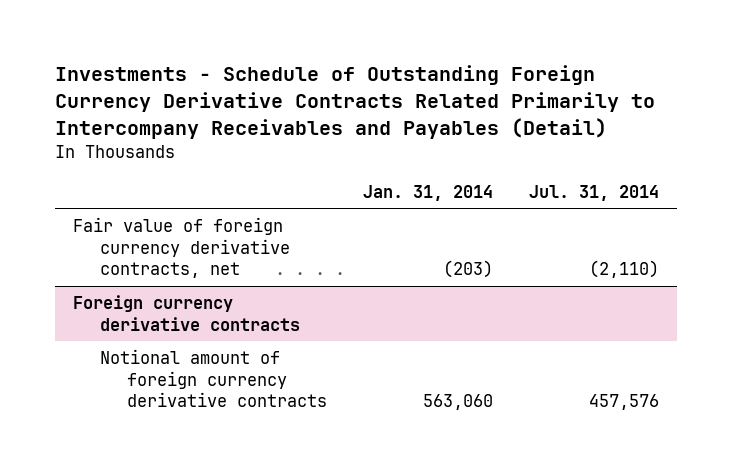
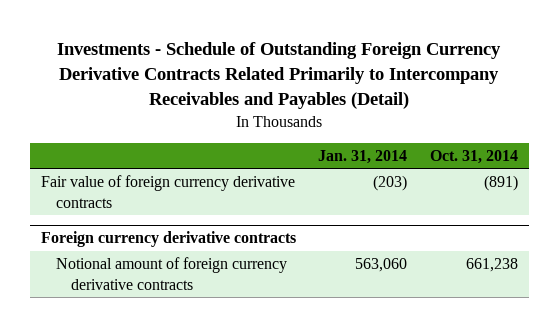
- | Jan. 31, 2014 | Jul. 31, 2014
+ | Jan. 31, 2014 | Oct. 31, 2014
- Fair value of foreign currency derivative contracts, net | (203) | (2,110)
+ Fair value of foreign currency derivative contracts | (203) | (891)

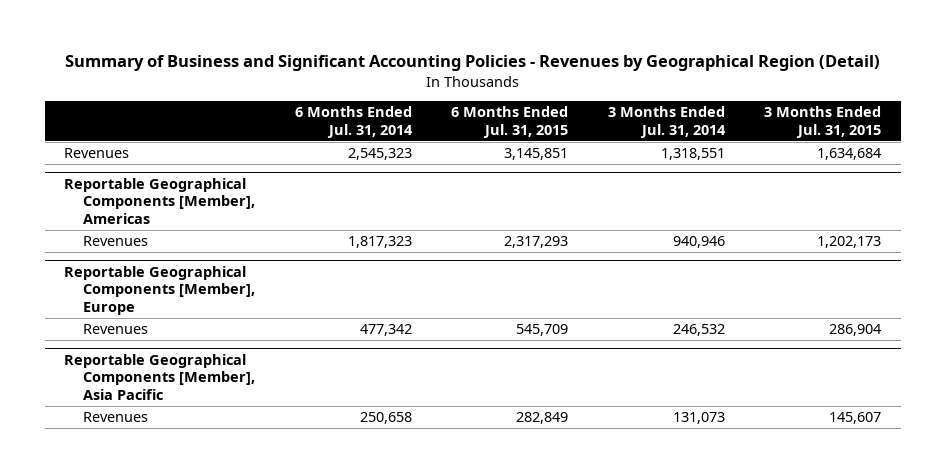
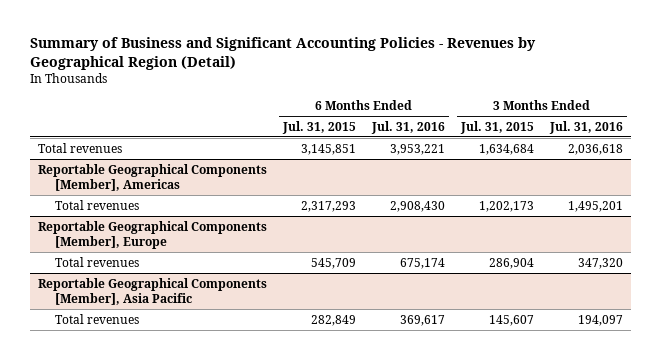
- | 6 Months Ended Jul. 31, 2014 | 6 Months Ended Jul. 31, 2015 | 3 Months Ended Jul. 31, 2014 | 3 Months Ended Jul. 31, 2015
+ | 6 Months Ended Jul. 31, 2015 | 6 Months Ended Jul. 31, 2016 | 3 Months Ended Jul. 31, 2015 | 3 Months Ended Jul. 31, 2016
- Revenues | 2,545,323 | 3,145,851 | 1,318,551 | 1,634,684
+ Total revenues | 3,145,851 | 3,953,221 | 1,634,684 | 2,036,618
@ Reportable Geographical Components [Member], Americas
- Revenues | 1,817,323 | 2,317,293 | 940,946 | 1,202,173
+ Total revenues | 2,317,293 | 2,908,430 | 1,202,173 | 1,495,201
@ Reportable Geographical Components [Member], Europe
- Revenues | 477,342 | 545,709 | 246,532 | 286,904
+ Total revenues | 545,709 | 675,174 | 286,904 | 347,320
@ Reportable Geographical Components [Member], Asia Pacific
- Revenues | 250,658 | 282,849 | 131,073 | 145,607
+ Total revenues | 282,849 | 369,617 | 145,607 | 194,097

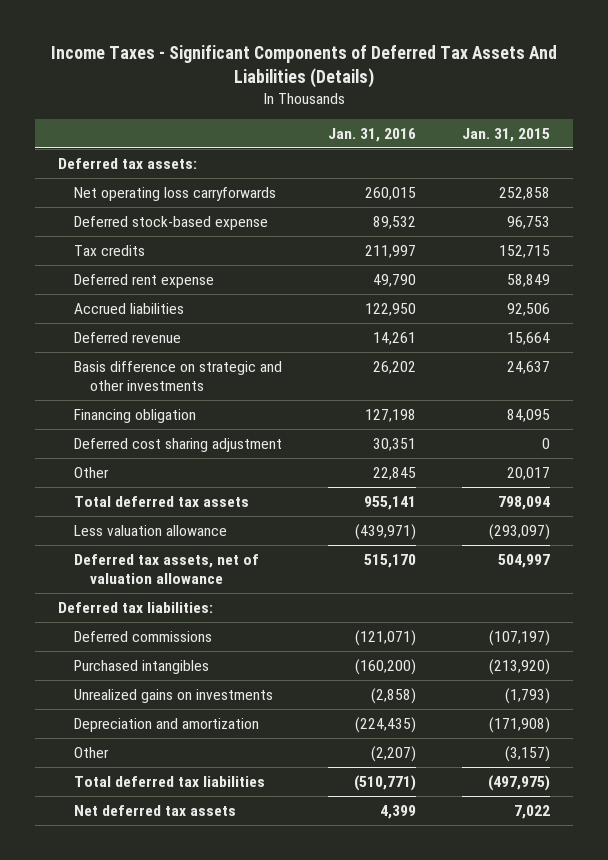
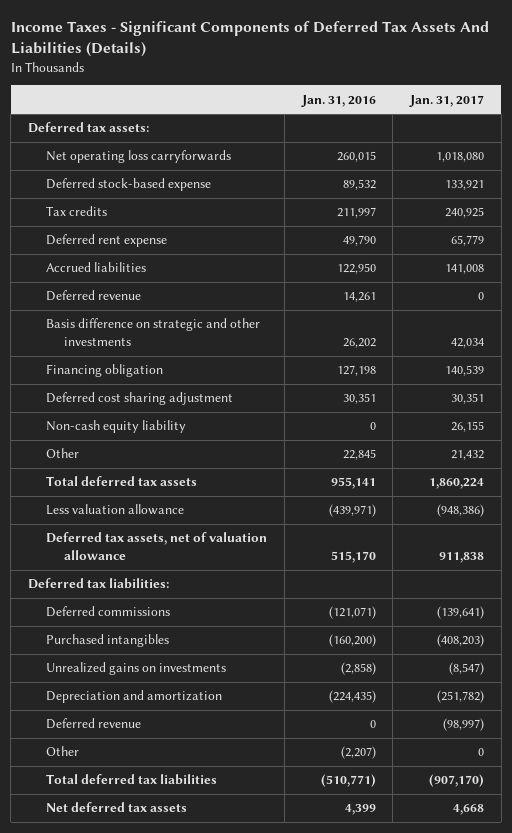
- | Jan. 31, 2016 | Jan. 31, 2015
+ | Jan. 31, 2016 | Jan. 31, 2017
+ Non-cash equity liability | 0 | 26,155
+ Deferred revenue | 0 | (98,997)

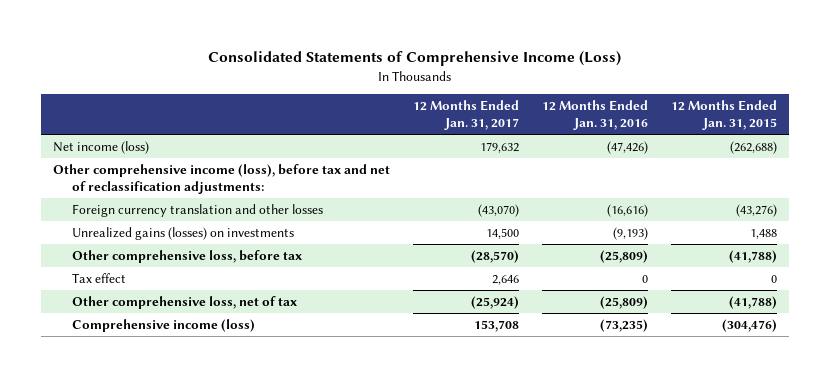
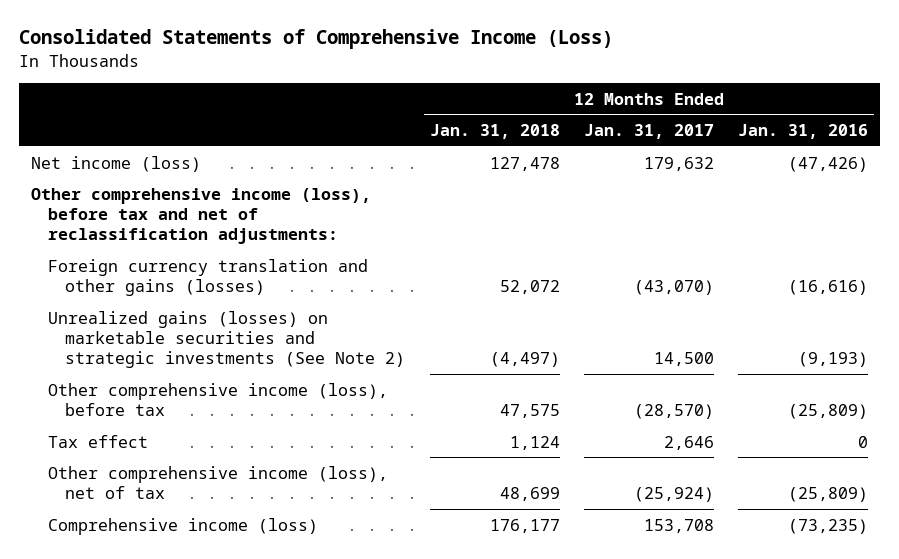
- | 12 Months Ended Jan. 31, 2017 | 12 Months Ended Jan. 31, 2016 | 12 Months Ended Jan. 31, 2015
+ | 12 Months Ended Jan. 31, 2018 | 12 Months Ended Jan. 31, 2017 | 12 Months Ended Jan. 31, 2016
- Foreign currency translation and other losses | (43,070) | (16,616) | (43,276)
- Unrealized gains (losses) on investments | 14,500 | (9,193) | 1,488
- Other comprehensive loss, before tax | (28,570) | (25,809) | (41,788)
+ Foreign currency translation and other gains (losses) | 52,072 | (43,070) | (16,616)
+ Unrealized gains (losses) on marketable securities and strategic investments (See Note 2) | (4,497) | 14,500 | (9,193)
+ Other comprehensive income (loss), before tax | 47,575 | (28,570) | (25,809)
- Other comprehensive loss, net of tax | (25,924) | (25,809) | (41,788)
+ Other comprehensive income (loss), net of tax | 48,699 | (25,924) | (25,809)

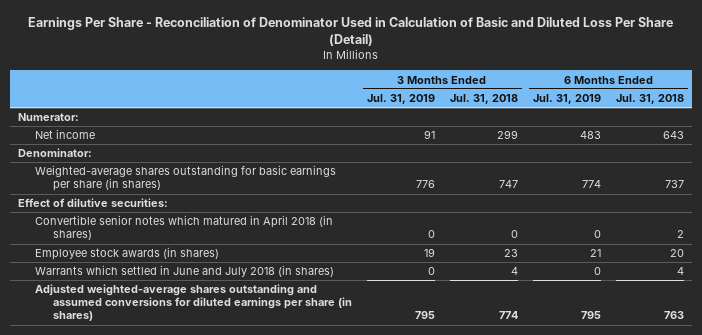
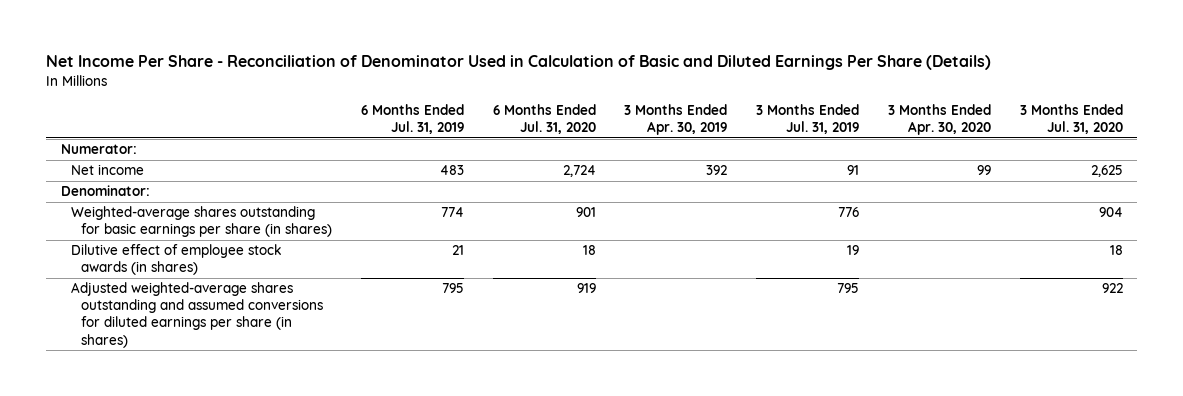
- Earnings Per Share - Reconciliation of Denominator Used in Calculation of Basic and Diluted Loss Per Share (Detail)
+ Net Income Per Share - Reconciliation of Denominator Used in Calculation of Basic and Diluted Earnings Per Share (Details)
- | 3 Months Ended Jul. 31, 2019 | 3 Months Ended Jul. 31, 2018 | 6 Months Ended Jul. 31, 2019 | 6 Months Ended Jul. 31, 2018
+ | 6 Months Ended Jul. 31, 2019 | 6 Months Ended Jul. 31, 2020 | 3 Months Ended Apr. 30, 2019 | 3 Months Ended Jul. 31, 2019 | 3 Months Ended Apr. 30, 2020 | 3 Months Ended Jul. 31, 2020
- Effect of dilutive securities:
- Convertible senior notes which matured in April 2018 (in shares) | 0 | 0 | 0 | 2
- Employee stock awards (in shares) | 19 | 23 | 21 | 20
- Warrants which settled in June and July 2018 (in shares) | 0 | 4 | 0 | 4
+ Dilutive effect of employee stock awards (in shares) | 21 | 18 | | 19 | | 18

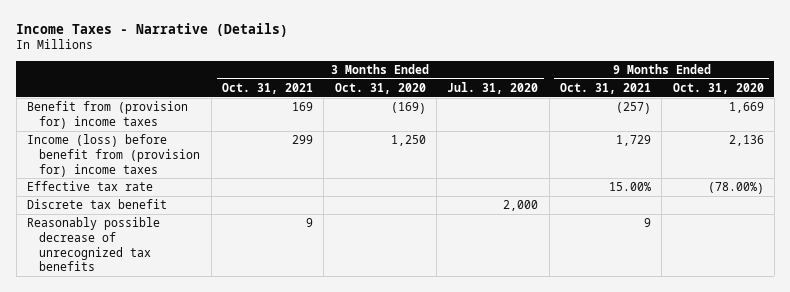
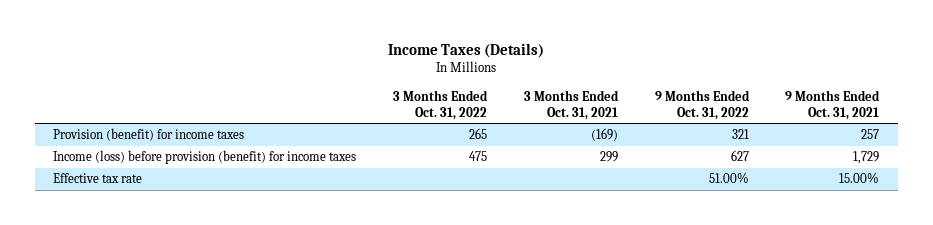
- Income Taxes - Narrative (Details)
+ Income Taxes (Details)
- | 3 Months Ended Oct. 31, 2021 | 3 Months Ended Oct. 31, 2020 | 3 Months Ended Jul. 31, 2020 | 9 Months Ended Oct. 31, 2021 | 9 Months Ended Oct. 31, 2020
+ | 3 Months Ended Oct. 31, 2022 | 3 Months Ended Oct. 31, 2021 | 9 Months Ended Oct. 31, 2022 | 9 Months Ended Oct. 31, 2021
- Benefit from (provision for) income taxes | 169 | (169) | | (257) | 1,669
- Income (loss) before benefit from (provision for) income taxes | 299 | 1,250 | | 1,729 | 2,136
+ Provision (benefit) for income taxes | 265 | (169) | 321 | 257
+ Income (loss) before provision (benefit) for income taxes | 475 | 299 | 627 | 1,729
- Discrete tax benefit | | | 2,000 | |
- Reasonably possible decrease of unrecognized tax benefits | 9 | | | 9 |

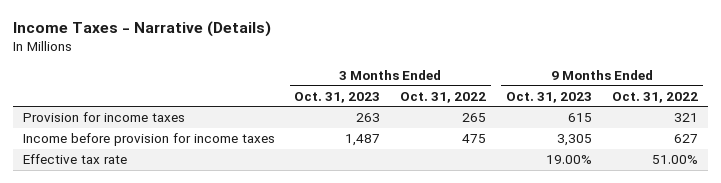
- Income Taxes (Details)
+ Income Taxes - Narrative (Details)
- | 3 Months Ended Oct. 31, 2022 | 3 Months Ended Oct. 31, 2021 | 9 Months Ended Oct. 31, 2022 | 9 Months Ended Oct. 31, 2021
+ | 3 Months Ended Oct. 31, 2023 | 3 Months Ended Oct. 31, 2022 | 9 Months Ended Oct. 31, 2023 | 9 Months Ended Oct. 31, 2022
- Provision (benefit) for income taxes | 265 | (169) | 321 | 257
- Income (loss) before provision (benefit) for income taxes | 475 | 299 | 627 | 1,729
+ Provision for income taxes | 263 | 265 | 615 | 321
+ Income before provision for income taxes | 1,487 | 475 | 3,305 | 627

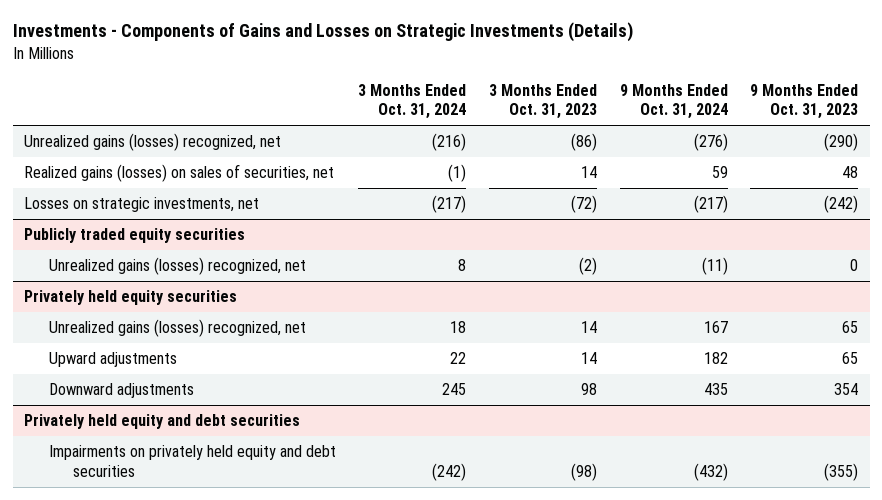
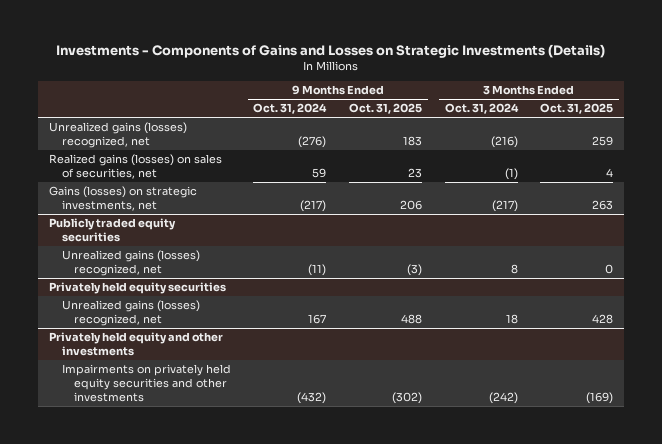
- | 3 Months Ended Oct. 31, 2024 | 3 Months Ended Oct. 31, 2023 | 9 Months Ended Oct. 31, 2024 | 9 Months Ended Oct. 31, 2023
+ | 9 Months Ended Oct. 31, 2024 | 9 Months Ended Oct. 31, 2025 | 3 Months Ended Oct. 31, 2024 | 3 Months Ended Oct. 31, 2025
- Losses on strategic investments, net | (217) | (72) | (217) | (242)
+ Gains (losses) on strategic investments, net | (217) | 206 | (217) | 263
@ Privately held equity securities
- Upward adjustments | 22 | 14 | 182 | 65
- Downward adjustments | 245 | 98 | 435 | 354
- Privately held equity and debt securities
- Impairments on privately held equity and debt securities | (242) | (98) | (432) | (355)
+ Privately held equity and other investments
+ Impairments on privately held equity securities and other investments | (432) | (302) | (242) | (169)

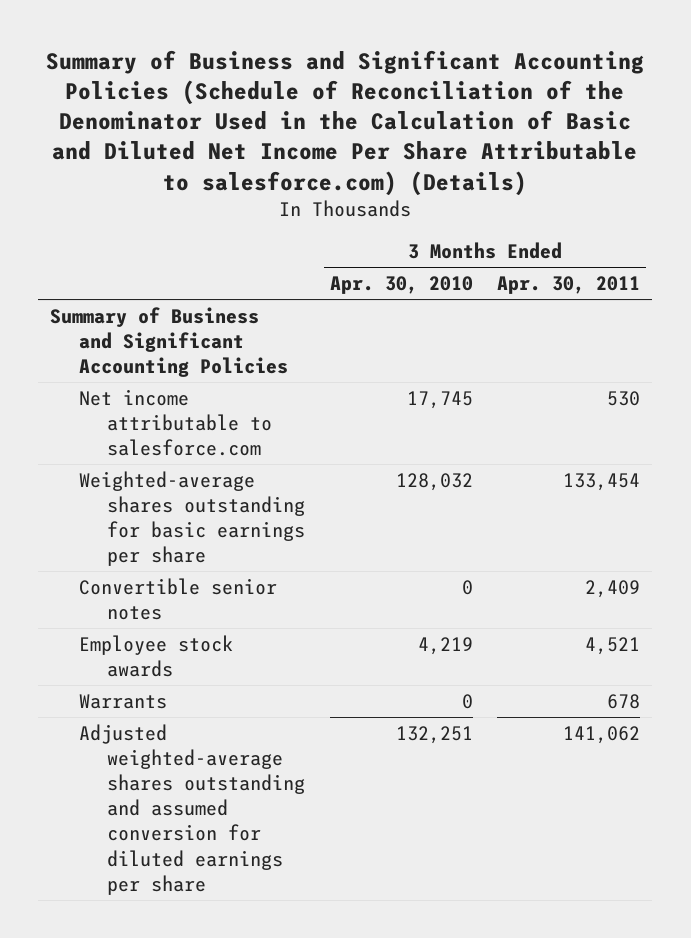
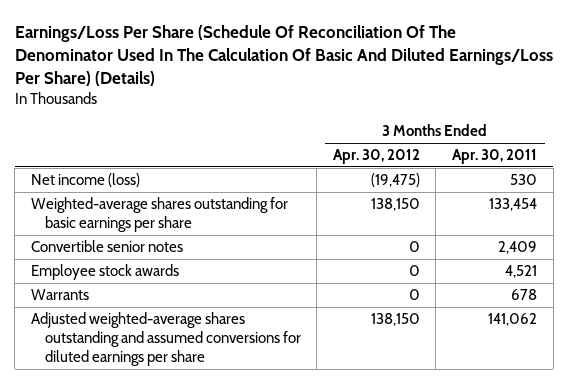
- Summary of Business and Significant Accounting Policies (Schedule of Reconciliation of the Denominator Used in the Calculation of Basic and Diluted Net Income Per Share Attributable to salesforce.com) (Details)
+ Earnings/Loss Per Share (Schedule Of Reconciliation Of The Denominator Used In The Calculation Of Basic And Diluted Earnings/Loss Per Share) (Details)
- | 3 Months Ended Apr. 30, 2010 | 3 Months Ended Apr. 30, 2011
+ | 3 Months Ended Apr. 30, 2012 | 3 Months Ended Apr. 30, 2011
- Summary of Business and Significant Accounting Policies
- Net income attributable to salesforce.com | 17,745 | 530
+ Net income (loss) | (19,475) | 530
- Adjusted weighted-average shares outstanding and assumed conversion for diluted earnings per share | 132,251 | 141,062
+ Adjusted weighted-average shares outstanding and assumed conversions for diluted earnings per share | 138,150 | 141,062

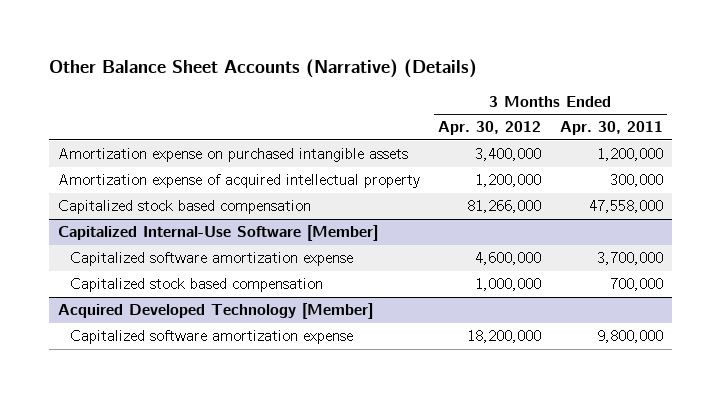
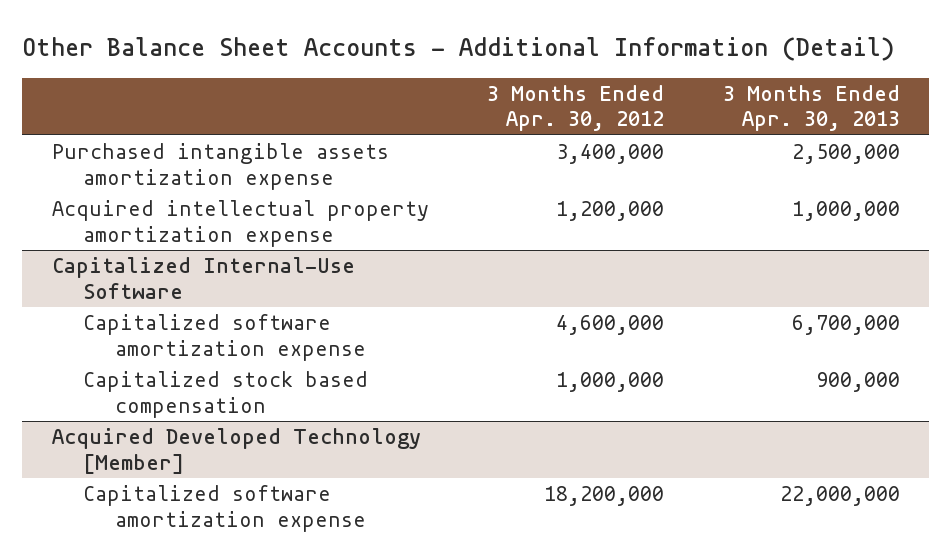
- Other Balance Sheet Accounts (Narrative) (Details)
+ Other Balance Sheet Accounts - Additional Information (Detail)
- | 3 Months Ended Apr. 30, 2012 | 3 Months Ended Apr. 30, 2011
+ | 3 Months Ended Apr. 30, 2012 | 3 Months Ended Apr. 30, 2013
- Amortization expense on purchased intangible assets | 3,400,000 | 1,200,000
- Amortization expense of acquired intellectual property | 1,200,000 | 300,000
- Capitalized stock based compensation | 81,266,000 | 47,558,000
- Capitalized Internal-Use Software [Member]
+ Purchased intangible assets amortization expense | 3,400,000 | 2,500,000
+ Acquired intellectual property amortization expense | 1,200,000 | 1,000,000
+ Capitalized Internal-Use Software

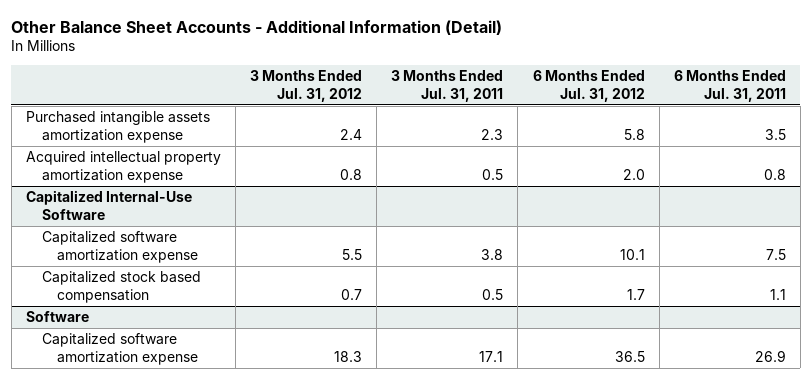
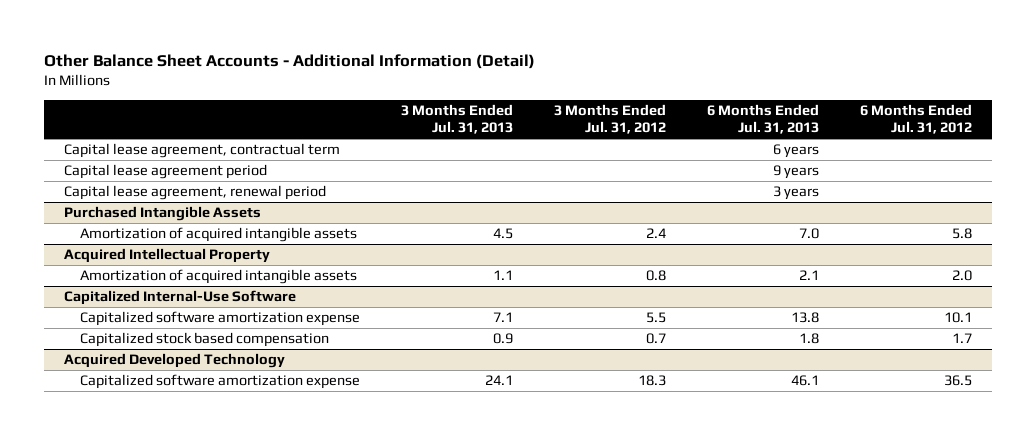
- | 3 Months Ended Jul. 31, 2012 | 3 Months Ended Jul. 31, 2011 | 6 Months Ended Jul. 31, 2012 | 6 Months Ended Jul. 31, 2011
+ | 3 Months Ended Jul. 31, 2013 | 3 Months Ended Jul. 31, 2012 | 6 Months Ended Jul. 31, 2013 | 6 Months Ended Jul. 31, 2012
- Purchased intangible assets amortization expense | 2.4 | 2.3 | 5.8 | 3.5
- Acquired intellectual property amortization expense | 0.8 | 0.5 | 2.0 | 0.8
+ Capital lease agreement, contractual term | | | 6 years |
+ Capital lease agreement period | | | 9 years |
+ Capital lease agreement, renewal period | | | 3 years |
+ Purchased Intangible Assets
+ Amortization of acquired intangible assets | 4.5 | 2.4 | 7.0 | 5.8
+ Acquired Intellectual Property
+ Amortization of acquired intangible assets | 1.1 | 0.8 | 2.1 | 2.0
- Software
+ Acquired Developed Technology

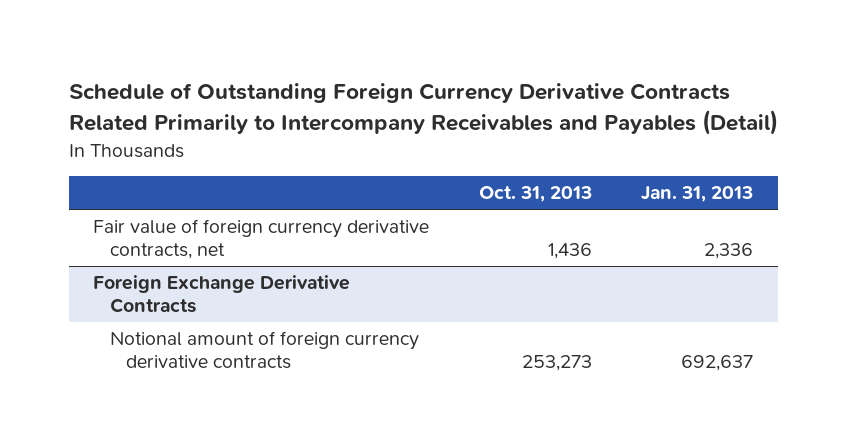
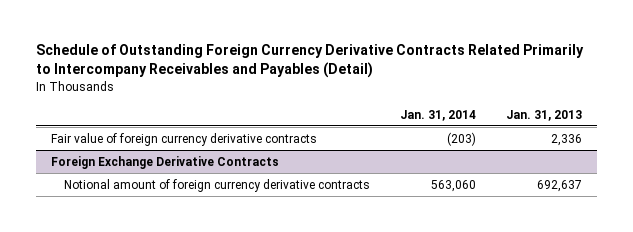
- | Oct. 31, 2013 | Jan. 31, 2013
+ | Jan. 31, 2014 | Jan. 31, 2013
- Fair value of foreign currency derivative contracts, net | 1,436 | 2,336
+ Fair value of foreign currency derivative contracts | (203) | 2,336

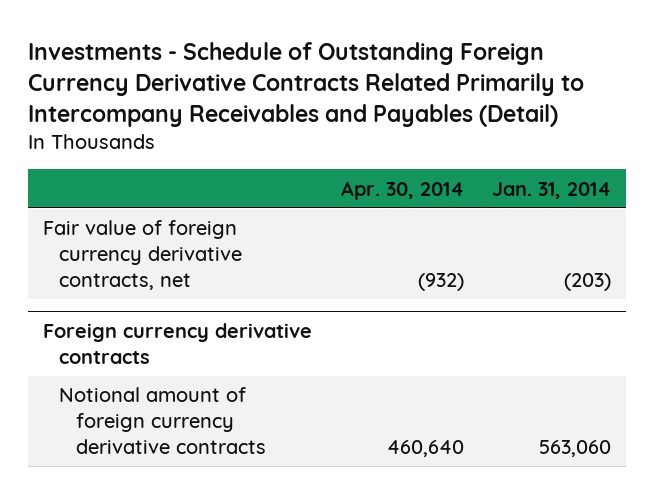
- Schedule of Outstanding Foreign Currency Derivative Contracts Related Primarily to Intercompany Receivables and Payables (Detail)
+ Investments - Schedule of Outstanding Foreign Currency Derivative Contracts Related Primarily to Intercompany Receivables and Payables (Detail)
- | Jan. 31, 2014 | Jan. 31, 2013
+ | Apr. 30, 2014 | Jan. 31, 2014
- Fair value of foreign currency derivative contracts | (203) | 2,336
- Foreign Exchange Derivative Contracts
+ Fair value of foreign currency derivative contracts, net | (932) | (203)
+ Foreign currency derivative contracts

